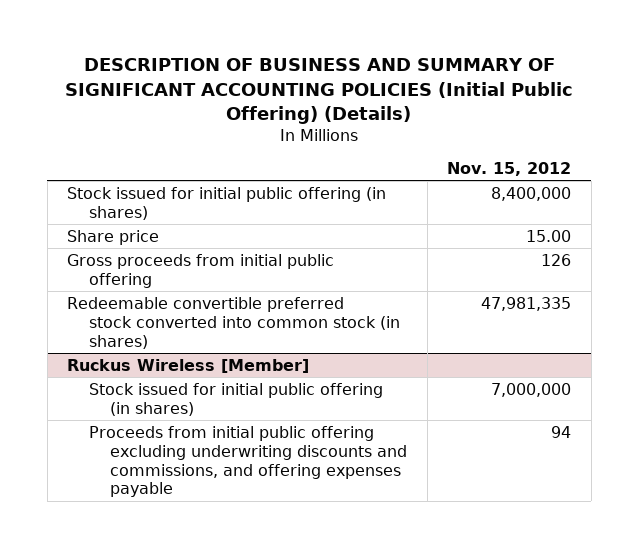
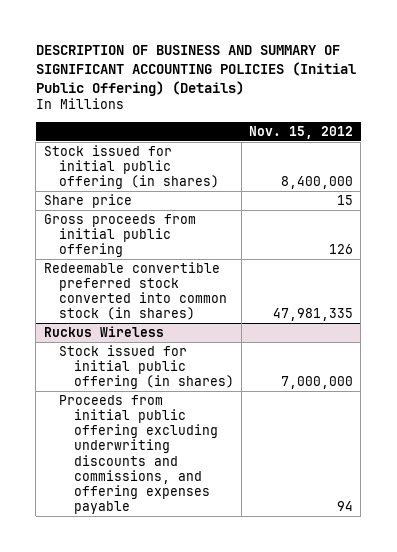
- Share price | 15.00
+ Share price | 15
- Ruckus Wireless [Member]
+ Ruckus Wireless

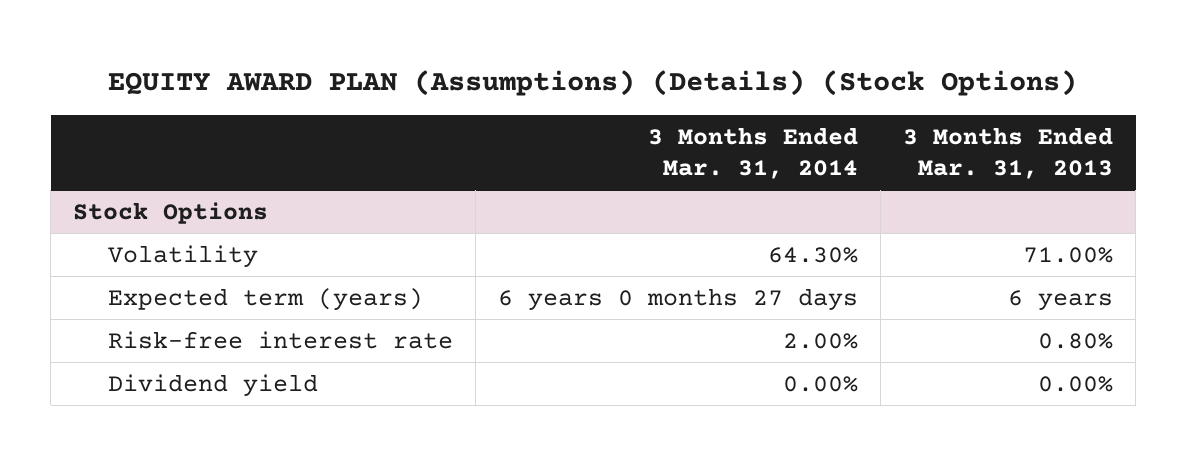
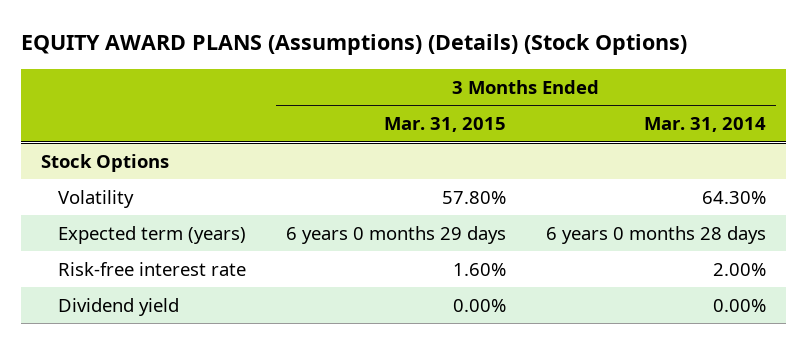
- EQUITY AWARD PLAN (Assumptions) (Details) (Stock Options)
+ EQUITY AWARD PLANS (Assumptions) (Details) (Stock Options)
- | 3 Months Ended Mar. 31, 2014 | 3 Months Ended Mar. 31, 2013
+ | 3 Months Ended Mar. 31, 2015 | 3 Months Ended Mar. 31, 2014
@ Stock Options
- Expected term (years) | 6 years 0 months 27 days | 6 years
+ Expected term (years) | 6 years 0 months 29 days | 6 years 0 months 28 days

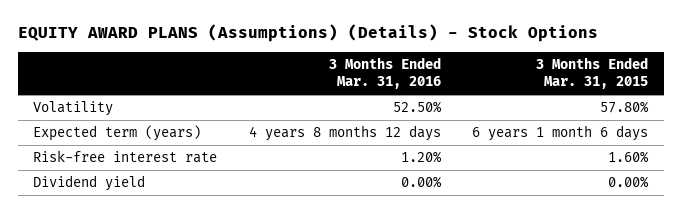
- EQUITY AWARD PLANS (Assumptions) (Details) (Stock Options)
+ EQUITY AWARD PLANS (Assumptions) (Details) - Stock Options
- | 3 Months Ended Mar. 31, 2015 | 3 Months Ended Mar. 31, 2014
+ | 3 Months Ended Mar. 31, 2016 | 3 Months Ended Mar. 31, 2015
- Stock Options
- Expected term (years) | 6 years 0 months 29 days | 6 years 0 months 28 days
+ Expected term (years) | 4 years 8 months 12 days | 6 years 1 month 6 days

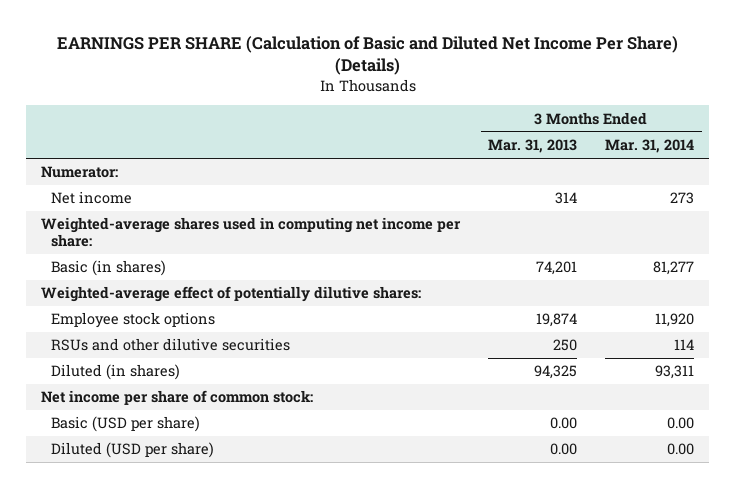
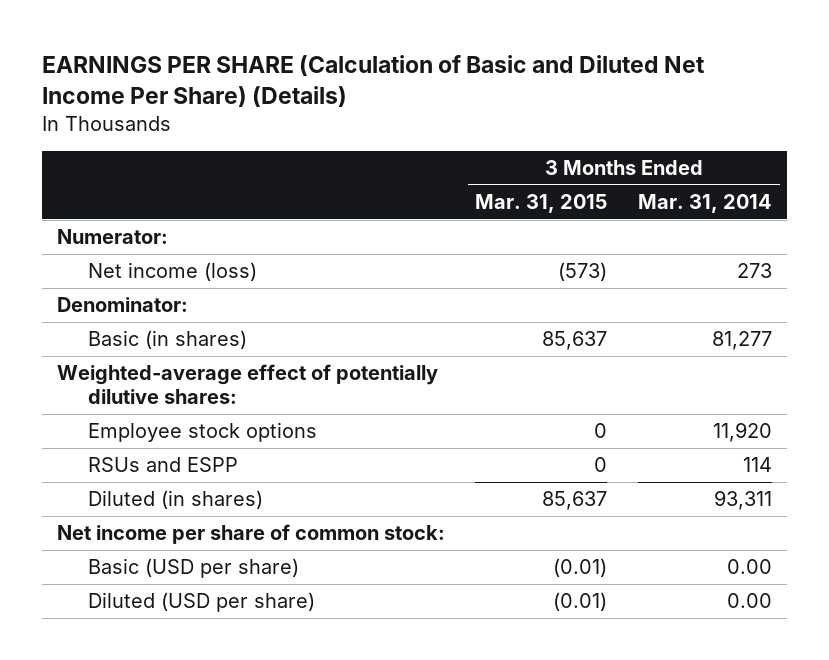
- | 3 Months Ended Mar. 31, 2013 | 3 Months Ended Mar. 31, 2014
+ | 3 Months Ended Mar. 31, 2015 | 3 Months Ended Mar. 31, 2014
- Net income | 314 | 273
- Weighted-average shares used in computing net income per share:
+ Net income (loss) | (573) | 273
+ Denominator:
- RSUs and other dilutive securities | 250 | 114
+ RSUs and ESPP | 0 | 114

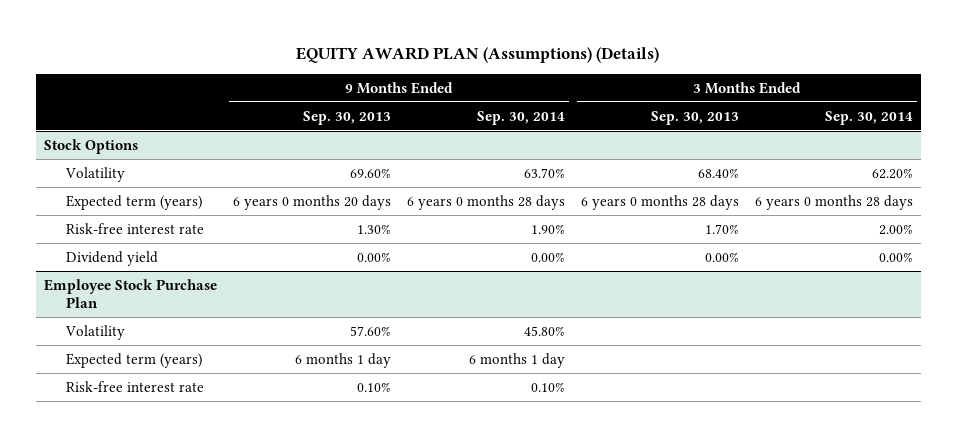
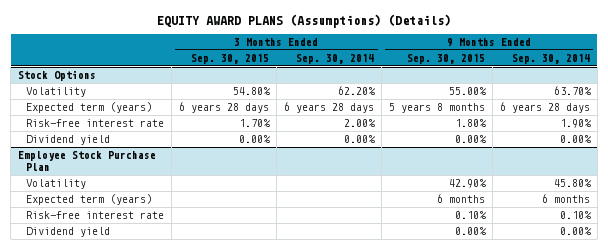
- EQUITY AWARD PLAN (Assumptions) (Details)
+ EQUITY AWARD PLANS (Assumptions) (Details)
- | 9 Months Ended Sep. 30, 2013 | 9 Months Ended Sep. 30, 2014 | 3 Months Ended Sep. 30, 2013 | 3 Months Ended Sep. 30, 2014
+ | 3 Months Ended Sep. 30, 2015 | 3 Months Ended Sep. 30, 2014 | 9 Months Ended Sep. 30, 2015 | 9 Months Ended Sep. 30, 2014
@ Stock Options
- Expected term (years) | 6 years 0 months 20 days | 6 years 0 months 28 days | 6 years 0 months 28 days | 6 years 0 months 28 days
+ Expected term (years) | 6 years 28 days | 6 years 28 days | 5 years 8 months | 6 years 28 days
@ Employee Stock Purchase Plan
- Expected term (years) | 6 months 1 day | 6 months 1 day | |
+ Expected term (years) | | | 6 months | 6 months
+ Dividend yield | | | 0.00% | 0.00%

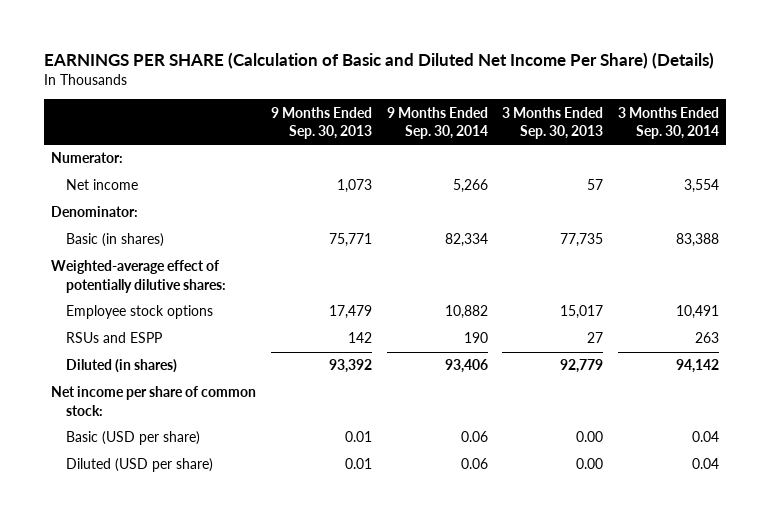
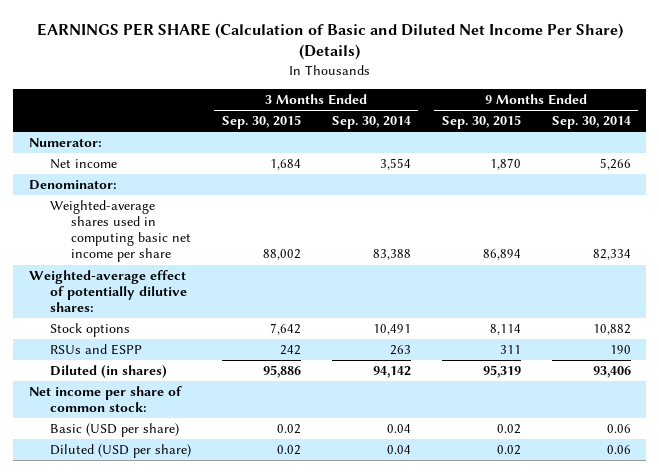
- | 9 Months Ended Sep. 30, 2013 | 9 Months Ended Sep. 30, 2014 | 3 Months Ended Sep. 30, 2013 | 3 Months Ended Sep. 30, 2014
+ | 3 Months Ended Sep. 30, 2015 | 3 Months Ended Sep. 30, 2014 | 9 Months Ended Sep. 30, 2015 | 9 Months Ended Sep. 30, 2014
- Basic (in shares) | 75,771 | 82,334 | 77,735 | 83,388
+ Weighted-average shares used in computing basic net income per share | 88,002 | 83,388 | 86,894 | 82,334
- Employee stock options | 17,479 | 10,882 | 15,017 | 10,491
+ Stock options | 7,642 | 10,491 | 8,114 | 10,882

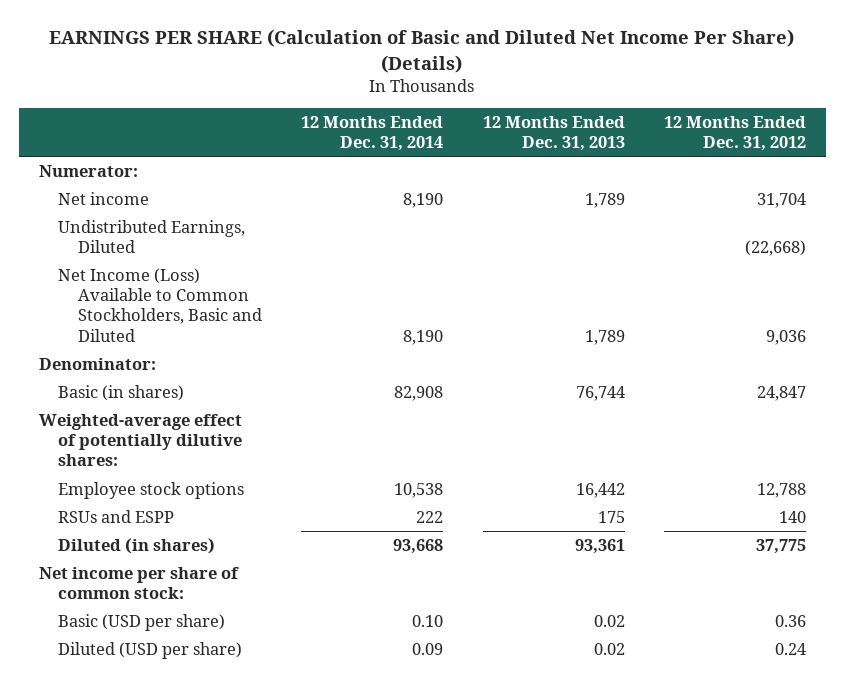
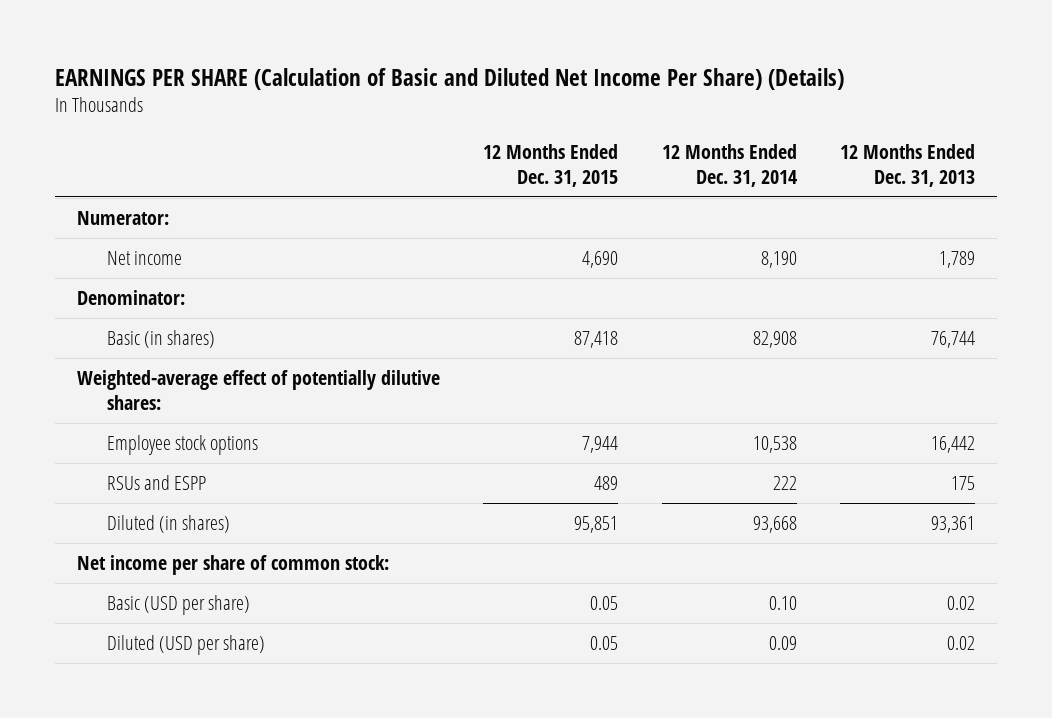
- | 12 Months Ended Dec. 31, 2014 | 12 Months Ended Dec. 31, 2013 | 12 Months Ended Dec. 31, 2012
+ | 12 Months Ended Dec. 31, 2015 | 12 Months Ended Dec. 31, 2014 | 12 Months Ended Dec. 31, 2013
- Undistributed Earnings, Diluted | | | (22,668)
- Net Income (Loss) Available to Common Stockholders, Basic and Diluted | 8,190 | 1,789 | 9,036

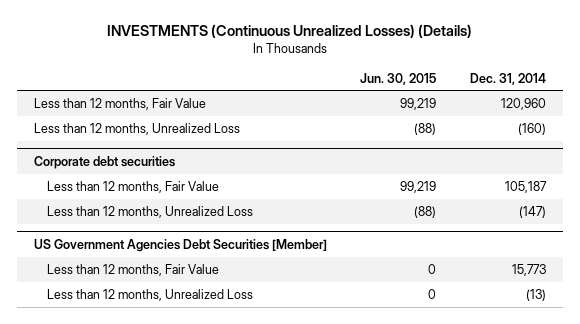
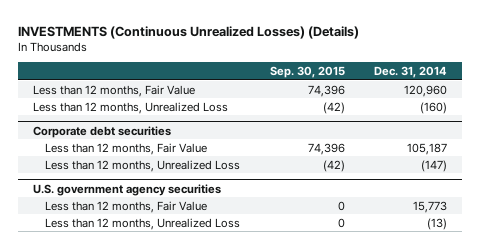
- | Jun. 30, 2015 | Dec. 31, 2014
+ | Sep. 30, 2015 | Dec. 31, 2014
- US Government Agencies Debt Securities [Member]
+ U.S. government agency securities

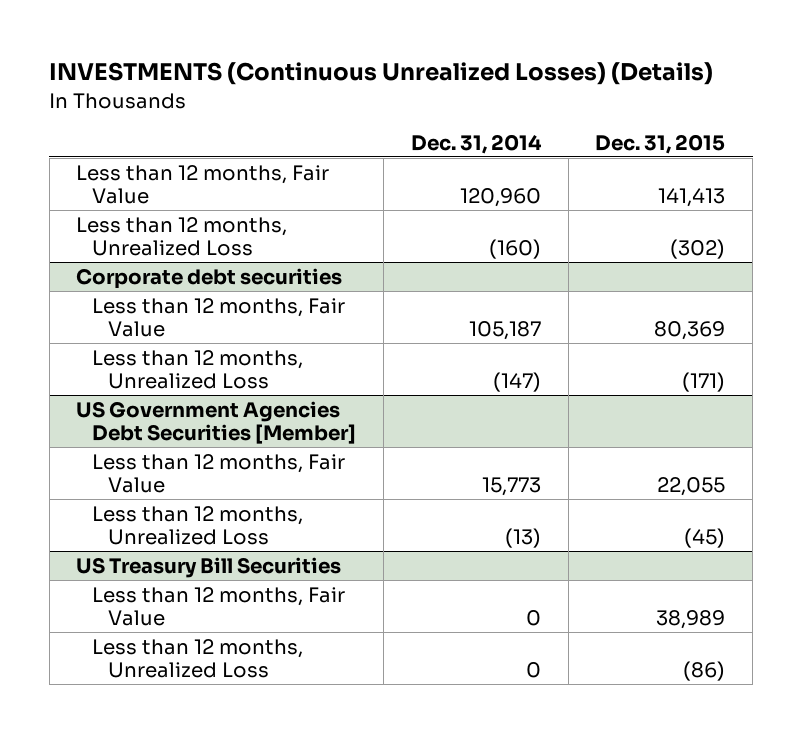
- | Sep. 30, 2015 | Dec. 31, 2014
+ | Dec. 31, 2014 | Dec. 31, 2015
- U.S. government agency securities
+ US Government Agencies Debt Securities [Member]
+ US Treasury Bill Securities
+ Less than 12 months, Fair Value | 0 | 38,989
+ Less than 12 months, Unrealized Loss | 0 | (86)

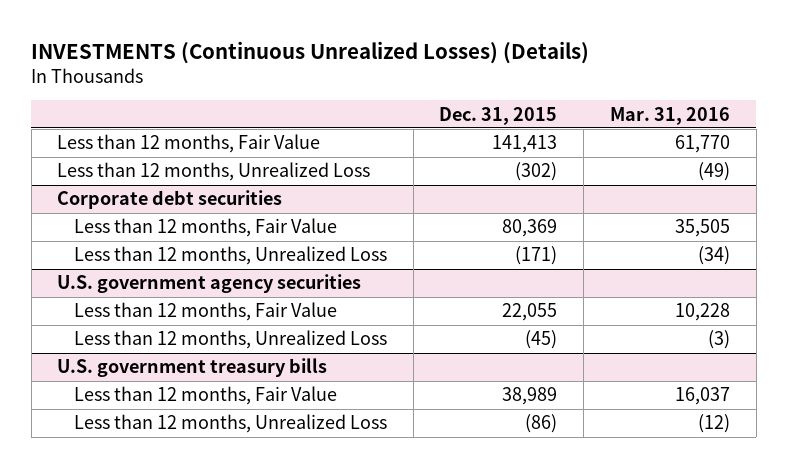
- | Dec. 31, 2014 | Dec. 31, 2015
+ | Dec. 31, 2015 | Mar. 31, 2016
- US Government Agencies Debt Securities [Member]
+ U.S. government agency securities
- US Treasury Bill Securities
+ U.S. government treasury bills

